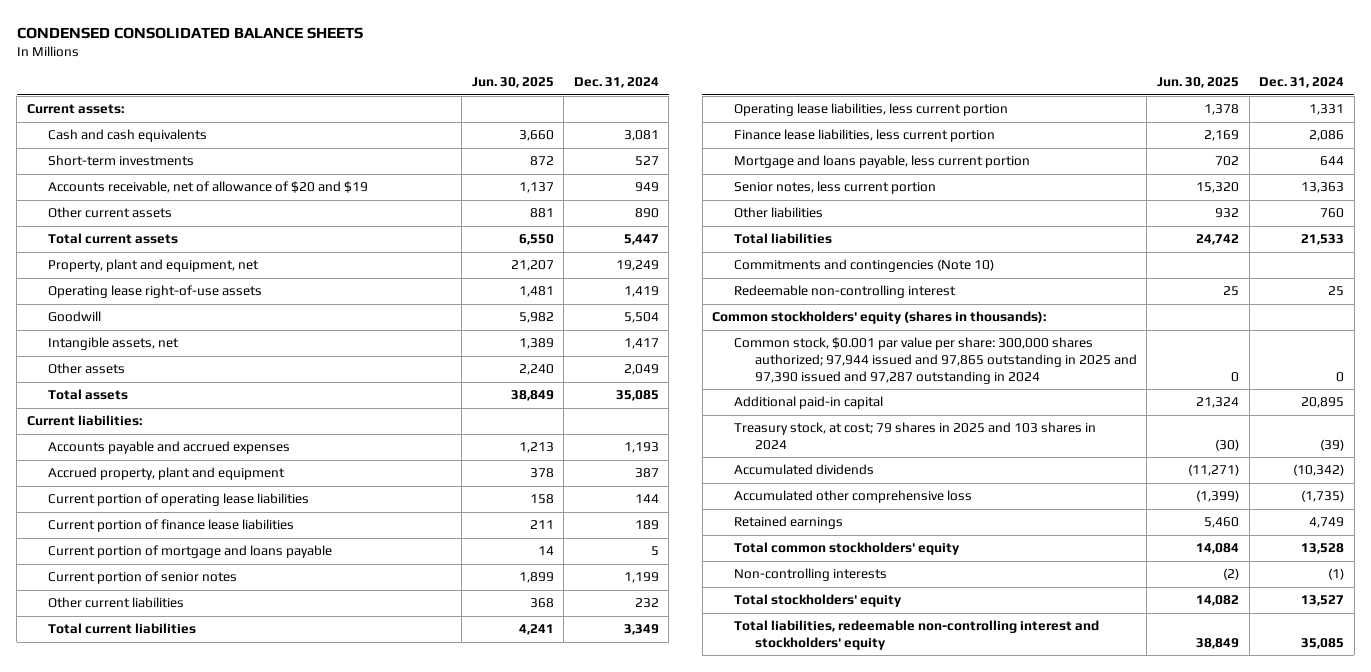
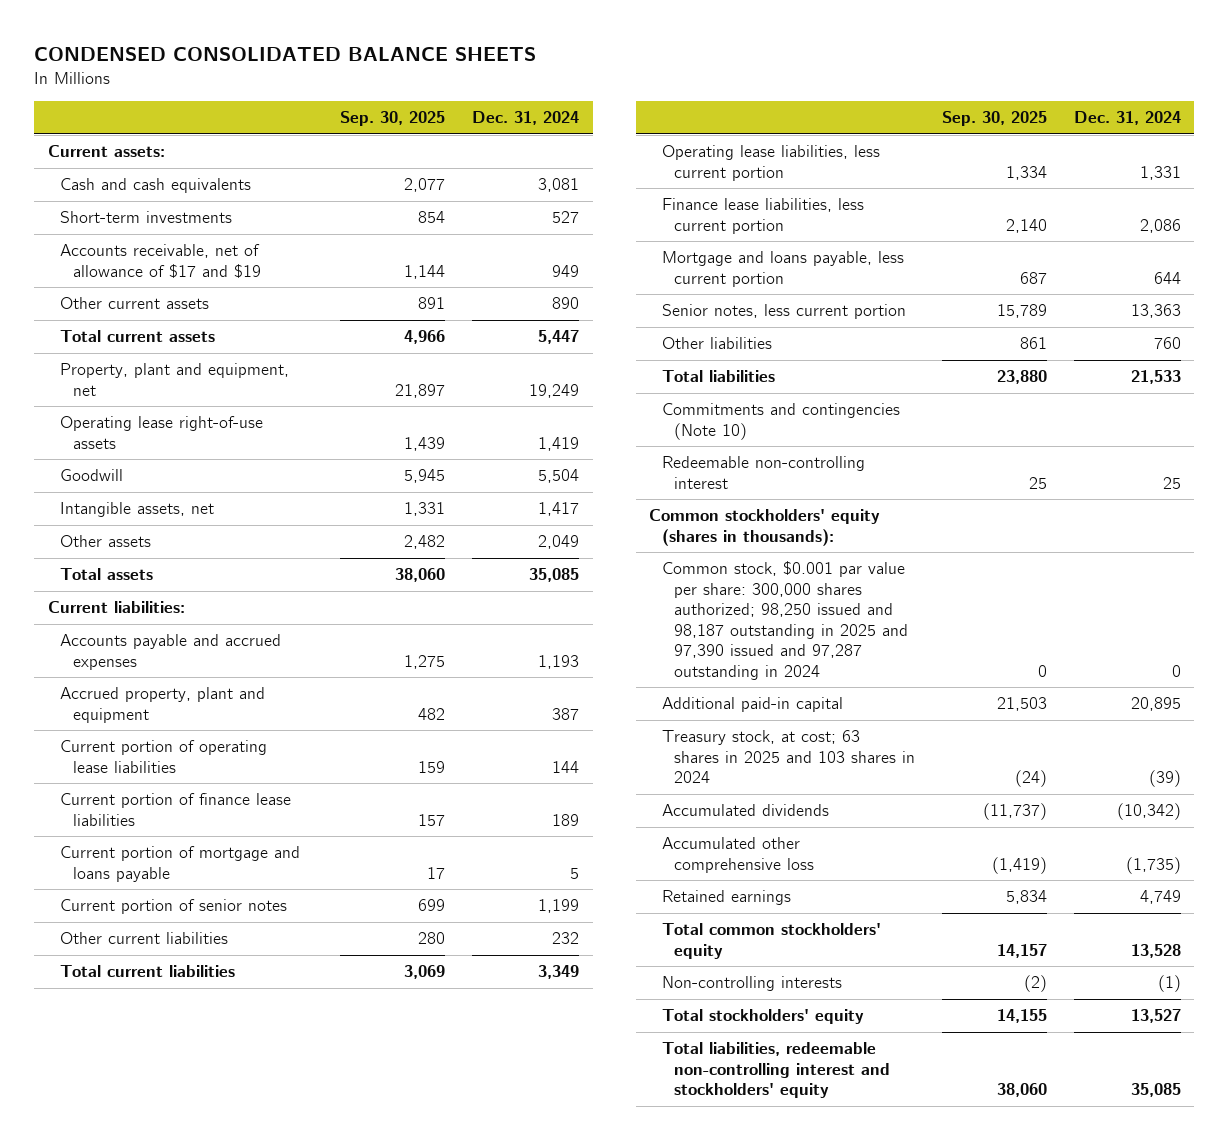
- | Jun. 30, 2025 | Dec. 31, 2024
+ | Sep. 30, 2025 | Dec. 31, 2024
- Accounts receivable, net of allowance of $20 and $19 | 1,137 | 949
+ Accounts receivable, net of allowance of $17 and $19 | 1,144 | 949
- Common stock, $0.001 par value per share: 300,000 shares authorized; 97,944 issued and 97,865 outstanding in 2025 and 97,390 issued and 97,287 outstanding in 2024 | 0 | 0
+ Common stock, $0.001 par value per share: 300,000 shares authorized; 98,250 issued and 98,187 outstanding in 2025 and 97,390 issued and 97,287 outstanding in 2024 | 0 | 0
- Treasury stock, at cost; 79 shares in 2025 and 103 shares in 2024 | (30) | (39)
+ Treasury stock, at cost; 63 shares in 2025 and 103 shares in 2024 | (24) | (39)

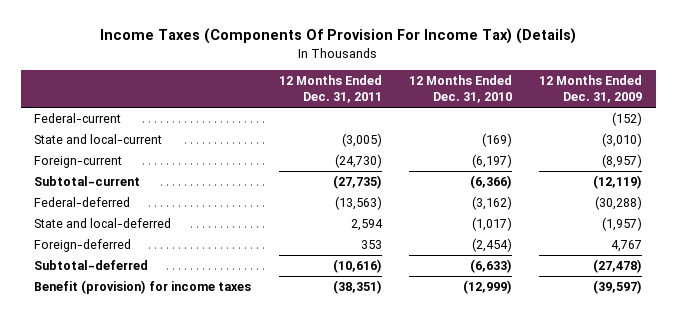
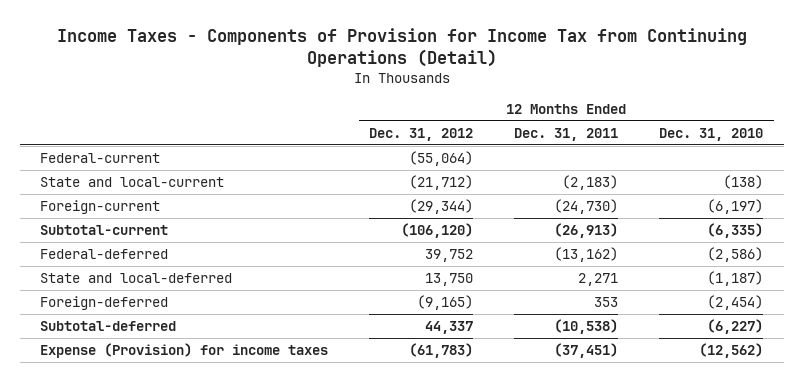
- Income Taxes (Components Of Provision For Income Tax) (Details)
+ Income Taxes - Components of Provision for Income Tax from Continuing Operations (Detail)
- | 12 Months Ended Dec. 31, 2011 | 12 Months Ended Dec. 31, 2010 | 12 Months Ended Dec. 31, 2009
+ | 12 Months Ended Dec. 31, 2012 | 12 Months Ended Dec. 31, 2011 | 12 Months Ended Dec. 31, 2010
- State and local-current | (3,005) | (169) | (3,010)
+ State and local-current | (21,712) | (2,183) | (138)
- Subtotal-current | (27,735) | (6,366) | (12,119)
- Federal-deferred | (13,563) | (3,162) | (30,288)
- State and local-deferred | 2,594 | (1,017) | (1,957)
+ Subtotal-current | (106,120) | (26,913) | (6,335)
+ Federal-deferred | 39,752 | (13,162) | (2,586)
+ State and local-deferred | 13,750 | 2,271 | (1,187)
- Subtotal-deferred | (10,616) | (6,633) | (27,478)
- Benefit (provision) for income taxes | (38,351) | (12,999) | (39,597)
+ Subtotal-deferred | 44,337 | (10,538) | (6,227)
+ Expense (Provision) for income taxes | (61,783) | (37,451) | (12,562)

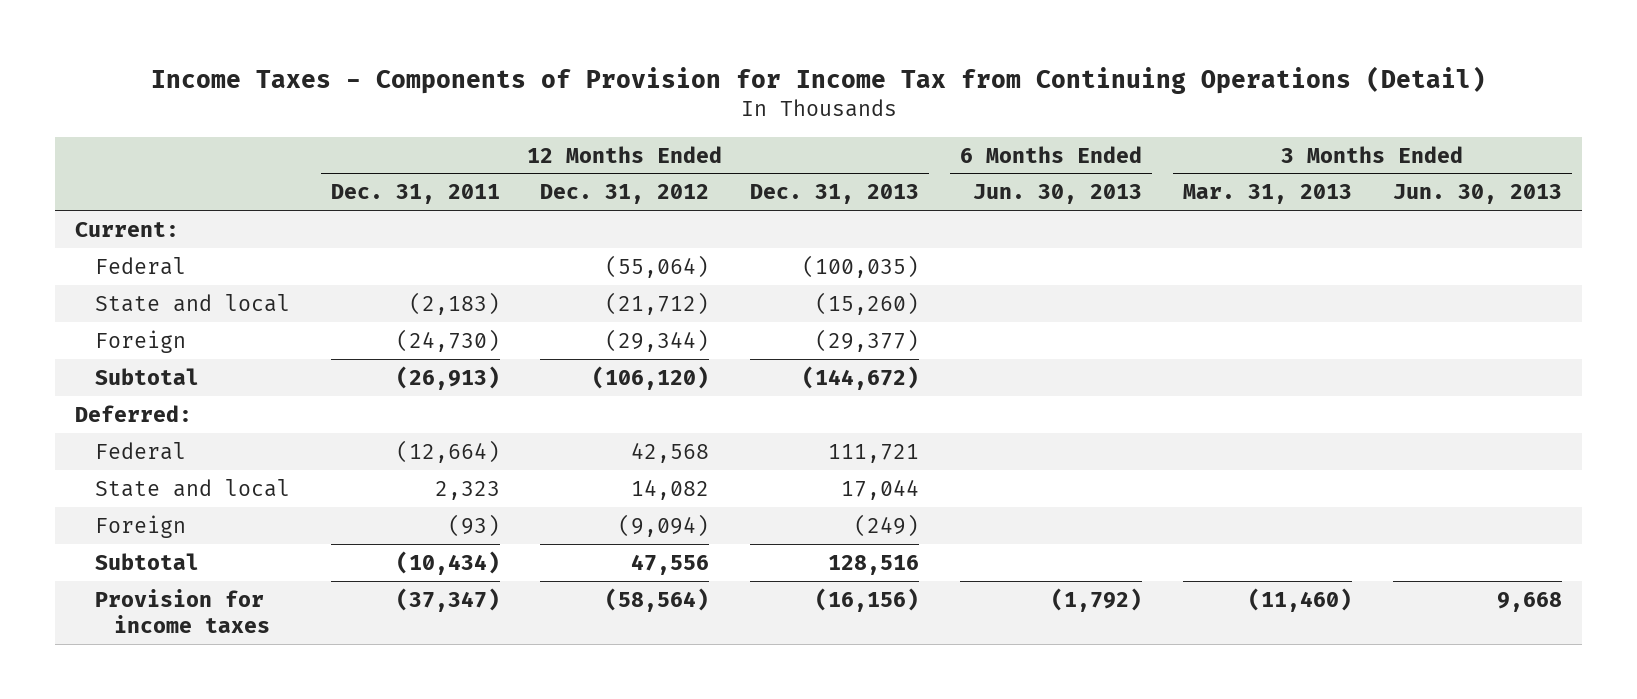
- | 12 Months Ended Dec. 31, 2012 | 12 Months Ended Dec. 31, 2011 | 12 Months Ended Dec. 31, 2010
+ | 12 Months Ended Dec. 31, 2011 | 12 Months Ended Dec. 31, 2012 | 12 Months Ended Dec. 31, 2013 | 6 Months Ended Jun. 30, 2013 | 3 Months Ended Mar. 31, 2013 | 3 Months Ended Jun. 30, 2013
- Federal-current | (55,064) | |
- State and local-current | (21,712) | (2,183) | (138)
- Foreign-current | (29,344) | (24,730) | (6,197)
- Subtotal-current | (106,120) | (26,913) | (6,335)
- Federal-deferred | 39,752 | (13,162) | (2,586)
- State and local-deferred | 13,750 | 2,271 | (1,187)
- Foreign-deferred | (9,165) | 353 | (2,454)
- Subtotal-deferred | 44,337 | (10,538) | (6,227)
- Expense (Provision) for income taxes | (61,783) | (37,451) | (12,562)
+ Current:
+ Federal | | (55,064) | (100,035) | | |
+ State and local | (2,183) | (21,712) | (15,260) | | |
+ Foreign | (24,730) | (29,344) | (29,377) | | |
+ Subtotal | (26,913) | (106,120) | (144,672) | | |
+ Deferred:
+ Federal | (12,664) | 42,568 | 111,721 | | |
+ State and local | 2,323 | 14,082 | 17,044 | | |
+ Foreign | (93) | (9,094) | (249) | | |
+ Subtotal | (10,434) | 47,556 | 128,516 | | |
+ Provision for income taxes | (37,347) | (58,564) | (16,156) | (1,792) | (11,460) | 9,668

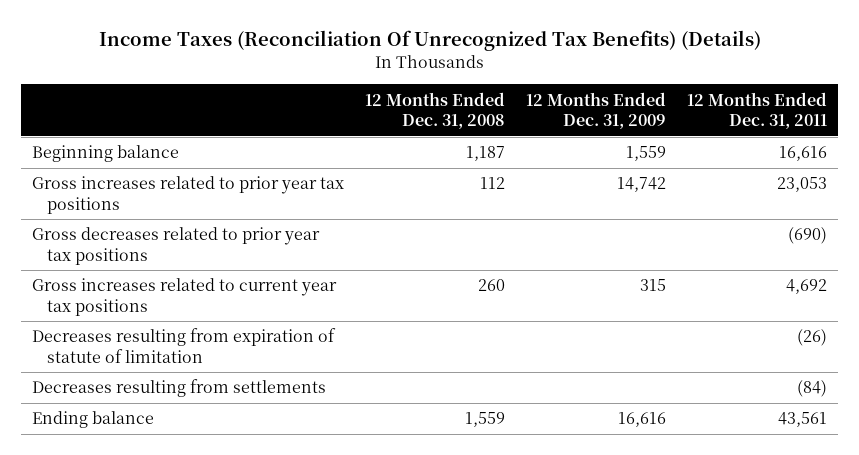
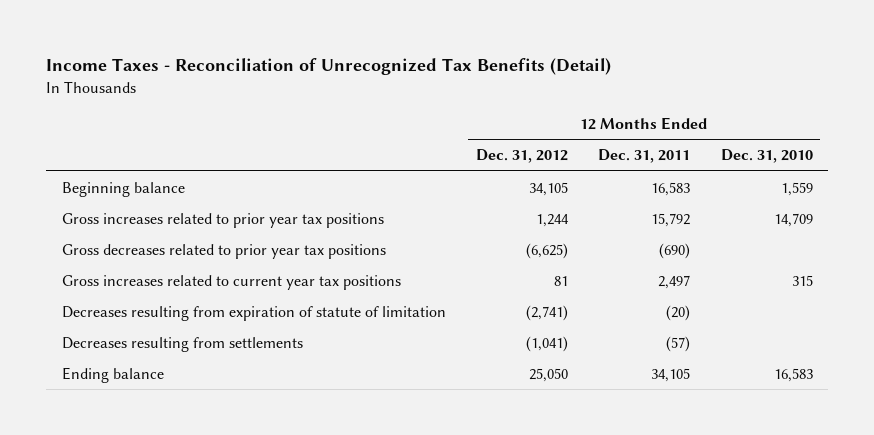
- Income Taxes (Reconciliation Of Unrecognized Tax Benefits) (Details)
+ Income Taxes - Reconciliation of Unrecognized Tax Benefits (Detail)
- | 12 Months Ended Dec. 31, 2008 | 12 Months Ended Dec. 31, 2009 | 12 Months Ended Dec. 31, 2011
+ | 12 Months Ended Dec. 31, 2012 | 12 Months Ended Dec. 31, 2011 | 12 Months Ended Dec. 31, 2010
- Beginning balance | 1,187 | 1,559 | 16,616
- Gross increases related to prior year tax positions | 112 | 14,742 | 23,053
+ Beginning balance | 34,105 | 16,583 | 1,559
+ Gross increases related to prior year tax positions | 1,244 | 15,792 | 14,709
- Gross increases related to current year tax positions | 260 | 315 | 4,692
- Decreases resulting from expiration of statute of limitation | | | (26)
- Decreases resulting from settlements | | | (84)
- Ending balance | 1,559 | 16,616 | 43,561
+ Gross increases related to current year tax positions | 81 | 2,497 | 315
+ Decreases resulting from expiration of statute of limitation | (2,741) | (20) |
+ Decreases resulting from settlements | (1,041) | (57) |
+ Ending balance | 25,050 | 34,105 | 16,583

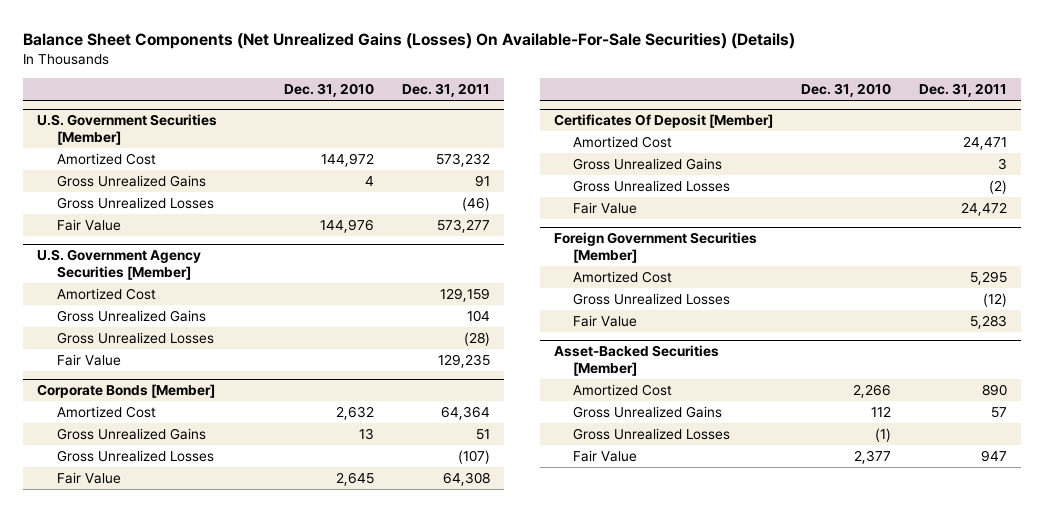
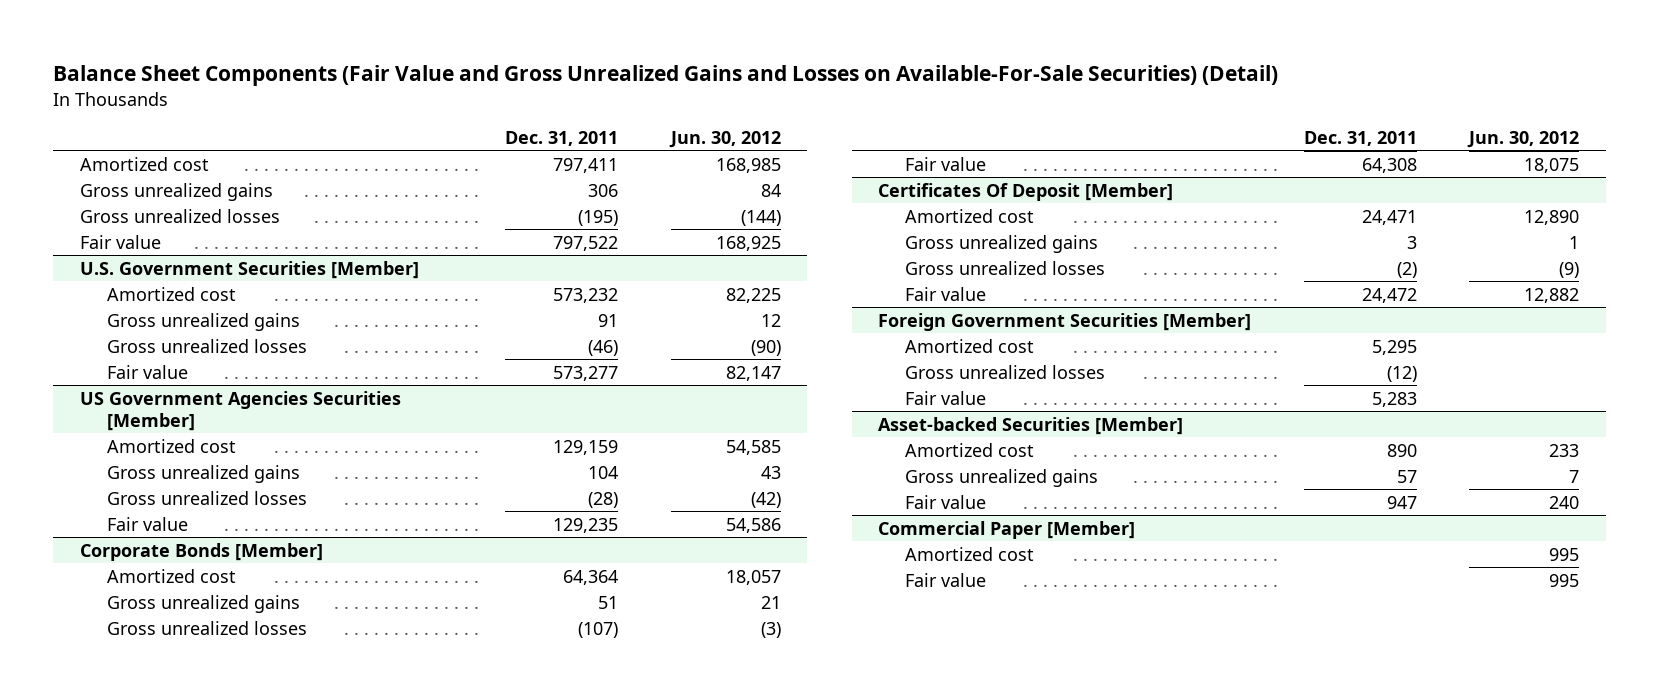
- Balance Sheet Components (Net Unrealized Gains (Losses) On Available-For-Sale Securities) (Details)
+ Balance Sheet Components (Fair Value and Gross Unrealized Gains and Losses on Available-For-Sale Securities) (Detail)
- | Dec. 31, 2010 | Dec. 31, 2011
+ | Dec. 31, 2011 | Jun. 30, 2012
+ Amortized cost | 797,411 | 168,985
+ Gross unrealized gains | 306 | 84
+ Gross unrealized losses | (195) | (144)
+ Fair value | 797,522 | 168,925
@ U.S. Government Securities [Member]
- Amortized Cost | 144,972 | 573,232
- Gross Unrealized Gains | 4 | 91
- Gross Unrealized Losses | | (46)
- Fair Value | 144,976 | 573,277
- U.S. Government Agency Securities [Member]
- Amortized Cost | | 129,159
- Gross Unrealized Gains | | 104
- Gross Unrealized Losses | | (28)
- Fair Value | | 129,235
@ U.S. Government Securities [Member]
+ Amortized cost | 573,232 | 82,225
+ Gross unrealized gains | 91 | 12
+ Gross unrealized losses | (46) | (90)
+ Fair value | 573,277 | 82,147
+ US Government Agencies Securities [Member]
+ Amortized cost | 129,159 | 54,585
+ Gross unrealized gains | 104 | 43
+ Gross unrealized losses | (28) | (42)
+ Fair value | 129,235 | 54,586
@ Corporate Bonds [Member]
- Amortized Cost | 2,632 | 64,364
- Gross Unrealized Gains | 13 | 51
- Gross Unrealized Losses | | (107)
- Fair Value | 2,645 | 64,308
+ Amortized cost | 64,364 | 18,057
+ Gross unrealized gains | 51 | 21
+ Gross unrealized losses | (107) | (3)
+ Fair value | 64,308 | 18,075
@ Certificates Of Deposit [Member]
- Amortized Cost | | 24,471
- Gross Unrealized Gains | | 3
- Gross Unrealized Losses | | (2)
- Fair Value | | 24,472
+ Amortized cost | 24,471 | 12,890
+ Gross unrealized gains | 3 | 1
+ Gross unrealized losses | (2) | (9)
+ Fair value | 24,472 | 12,882
@ Foreign Government Securities [Member]
- Amortized Cost | | 5,295
- Gross Unrealized Losses | | (12)
- Fair Value | | 5,283
- Asset-Backed Securities [Member]
- Amortized Cost | 2,266 | 890
- Gross Unrealized Gains | 112 | 57
- Gross Unrealized Losses | (1) |
- Fair Value | 2,377 | 947
@ Foreign Government Securities [Member]
+ Amortized cost | 5,295 |
+ Gross unrealized losses | (12) |
+ Fair value | 5,283 |
+ Asset-backed Securities [Member]
+ Amortized cost | 890 | 233
+ Gross unrealized gains | 57 | 7
+ Fair value | 947 | 240
+ Commercial Paper [Member]
+ Amortized cost | | 995
+ Fair value | | 995

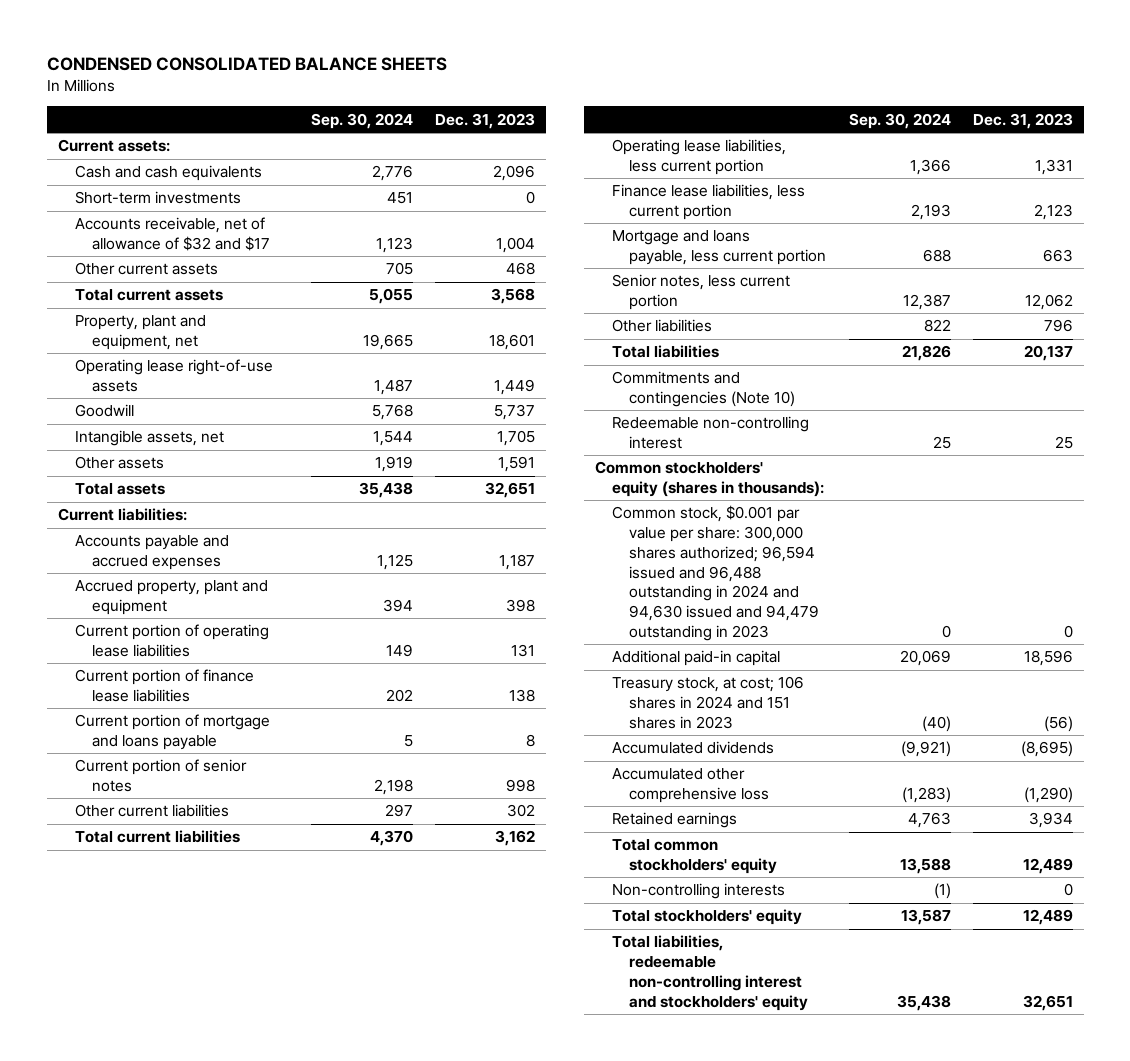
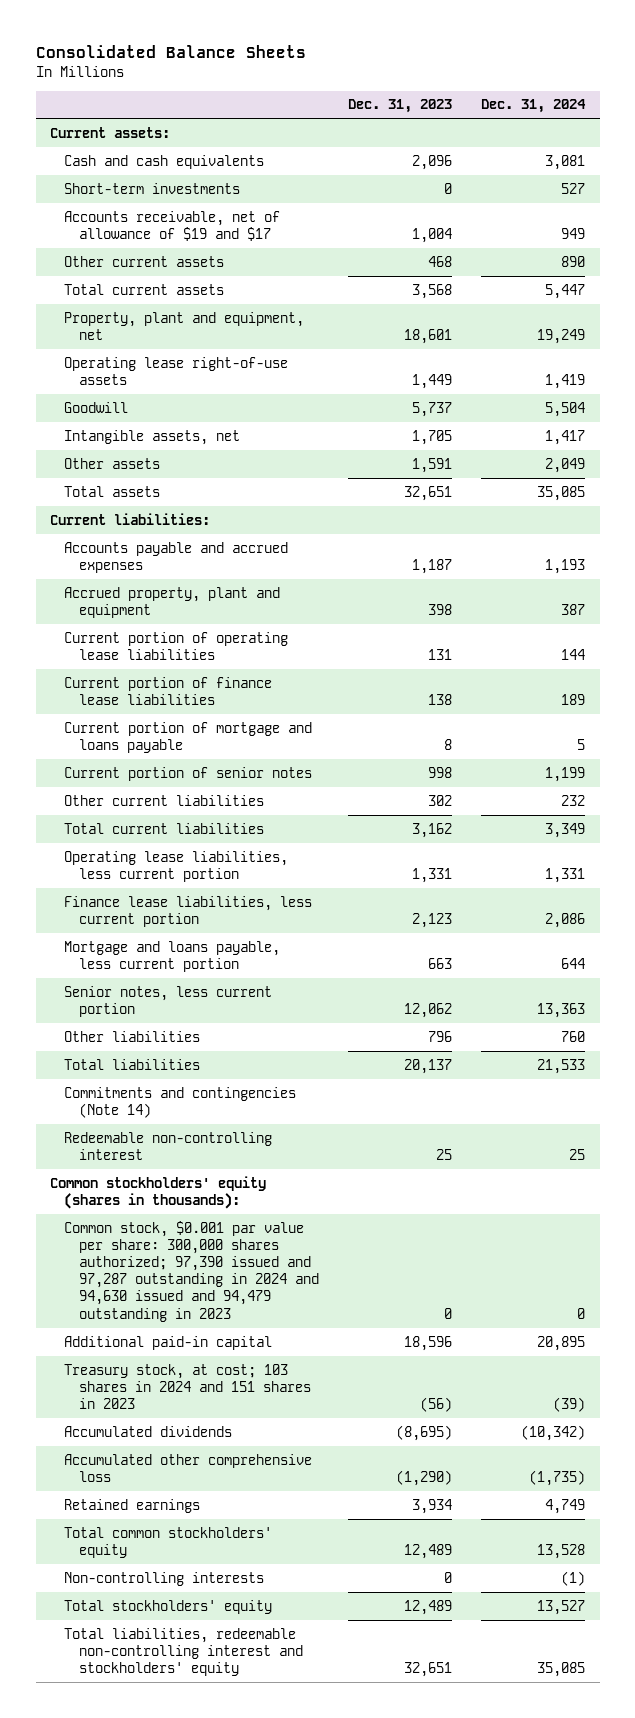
- CONDENSED CONSOLIDATED BALANCE SHEETS
+ Consolidated Balance Sheets
- | Sep. 30, 2024 | Dec. 31, 2023
+ | Dec. 31, 2023 | Dec. 31, 2024
- Accounts receivable, net of allowance of $32 and $17 | 1,123 | 1,004
+ Accounts receivable, net of allowance of $19 and $17 | 1,004 | 949
- Commitments and contingencies (Note 10)
+ Commitments and contingencies (Note 14)
- Common stock, $0.001 par value per share: 300,000 shares authorized; 96,594 issued and 96,488 outstanding in 2024 and 94,630 issued and 94,479 outstanding in 2023 | 0 | 0
+ Common stock, $0.001 par value per share: 300,000 shares authorized; 97,390 issued and 97,287 outstanding in 2024 and 94,630 issued and 94,479 outstanding in 2023 | 0 | 0
- Treasury stock, at cost; 106 shares in 2024 and 151 shares in 2023 | (40) | (56)
+ Treasury stock, at cost; 103 shares in 2024 and 151 shares in 2023 | (56) | (39)

